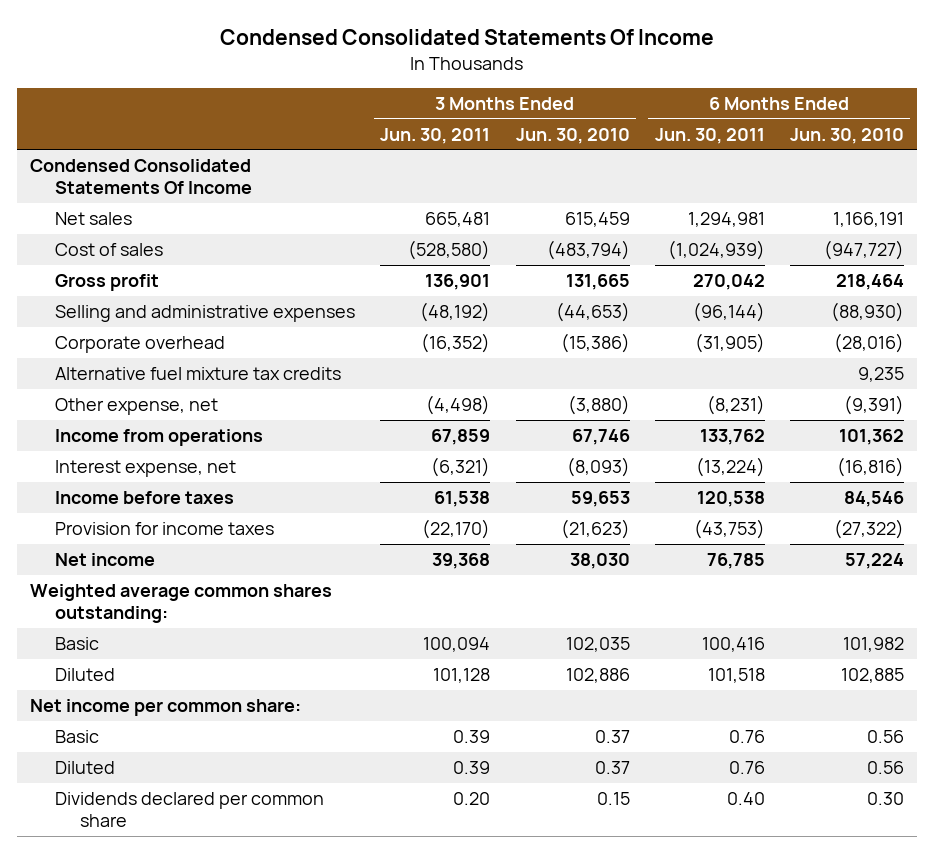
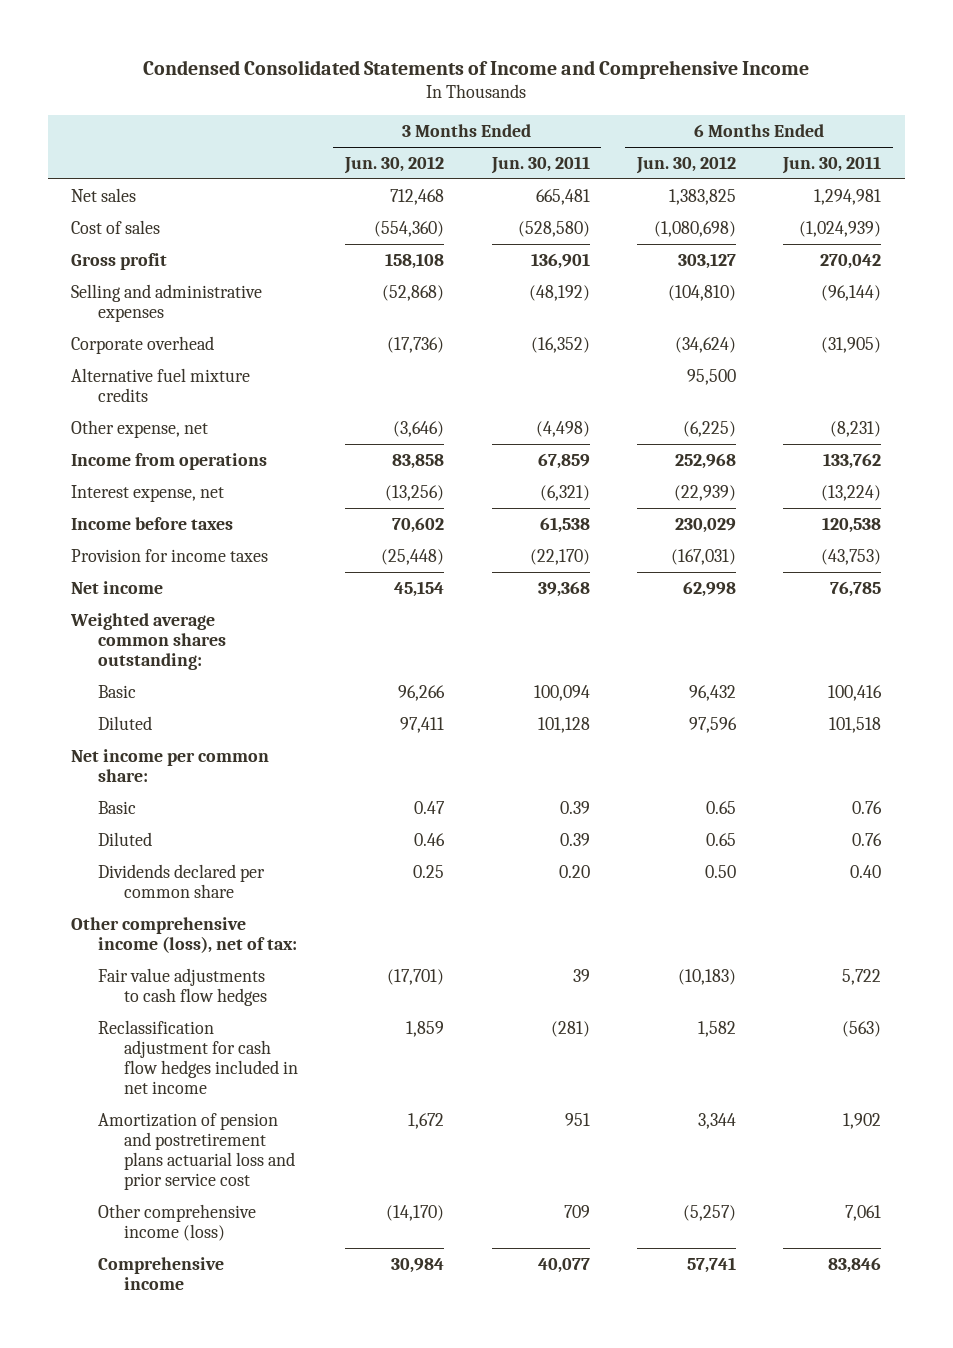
- Condensed Consolidated Statements Of Income
+ Condensed Consolidated Statements of Income and Comprehensive Income
- | 3 Months Ended Jun. 30, 2011 | 3 Months Ended Jun. 30, 2010 | 6 Months Ended Jun. 30, 2011 | 6 Months Ended Jun. 30, 2010
+ | 3 Months Ended Jun. 30, 2012 | 3 Months Ended Jun. 30, 2011 | 6 Months Ended Jun. 30, 2012 | 6 Months Ended Jun. 30, 2011
- Condensed Consolidated Statements Of Income
- Alternative fuel mixture tax credits | | | | 9,235
+ Alternative fuel mixture credits | | | 95,500 |
+ Other comprehensive income (loss), net of tax:
+ Fair value adjustments to cash flow hedges | (17,701) | 39 | (10,183) | 5,722
+ Reclassification adjustment for cash flow hedges included in net income | 1,859 | (281) | 1,582 | (563)
+ Amortization of pension and postretirement plans actuarial loss and prior service cost | 1,672 | 951 | 3,344 | 1,902
+ Other comprehensive income (loss) | (14,170) | 709 | (5,257) | 7,061
+ Comprehensive income | 30,984 | 40,077 | 57,741 | 83,846

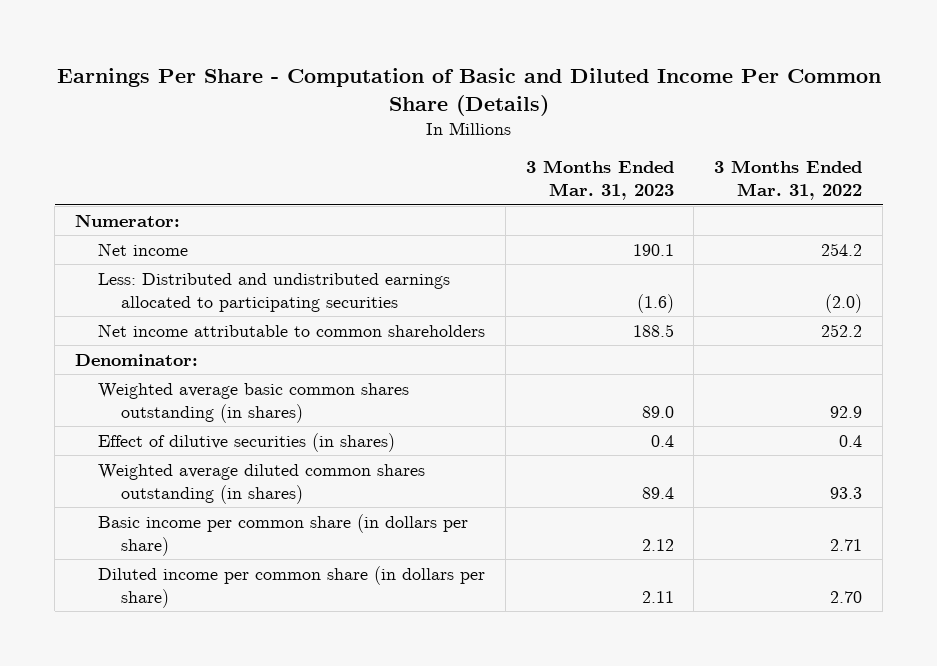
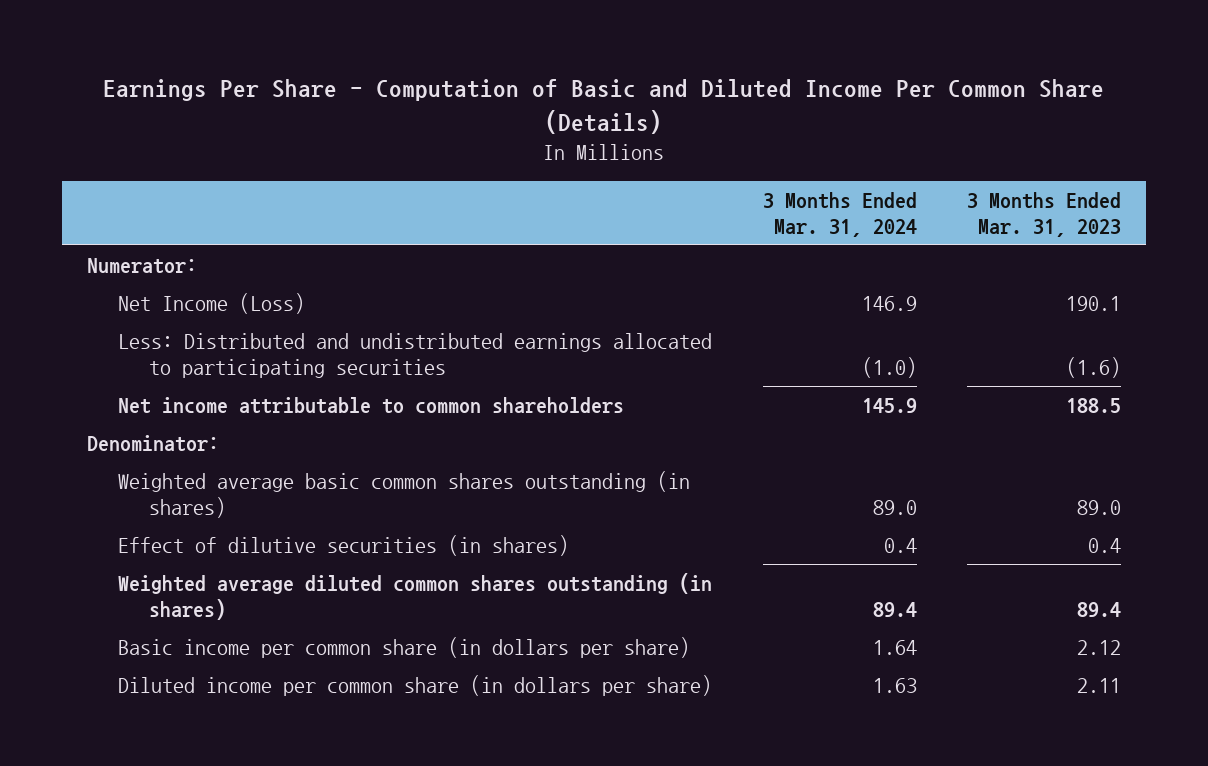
- | 3 Months Ended Mar. 31, 2023 | 3 Months Ended Mar. 31, 2022
+ | 3 Months Ended Mar. 31, 2024 | 3 Months Ended Mar. 31, 2023
- Net income | 190.1 | 254.2
+ Net Income (Loss) | 146.9 | 190.1

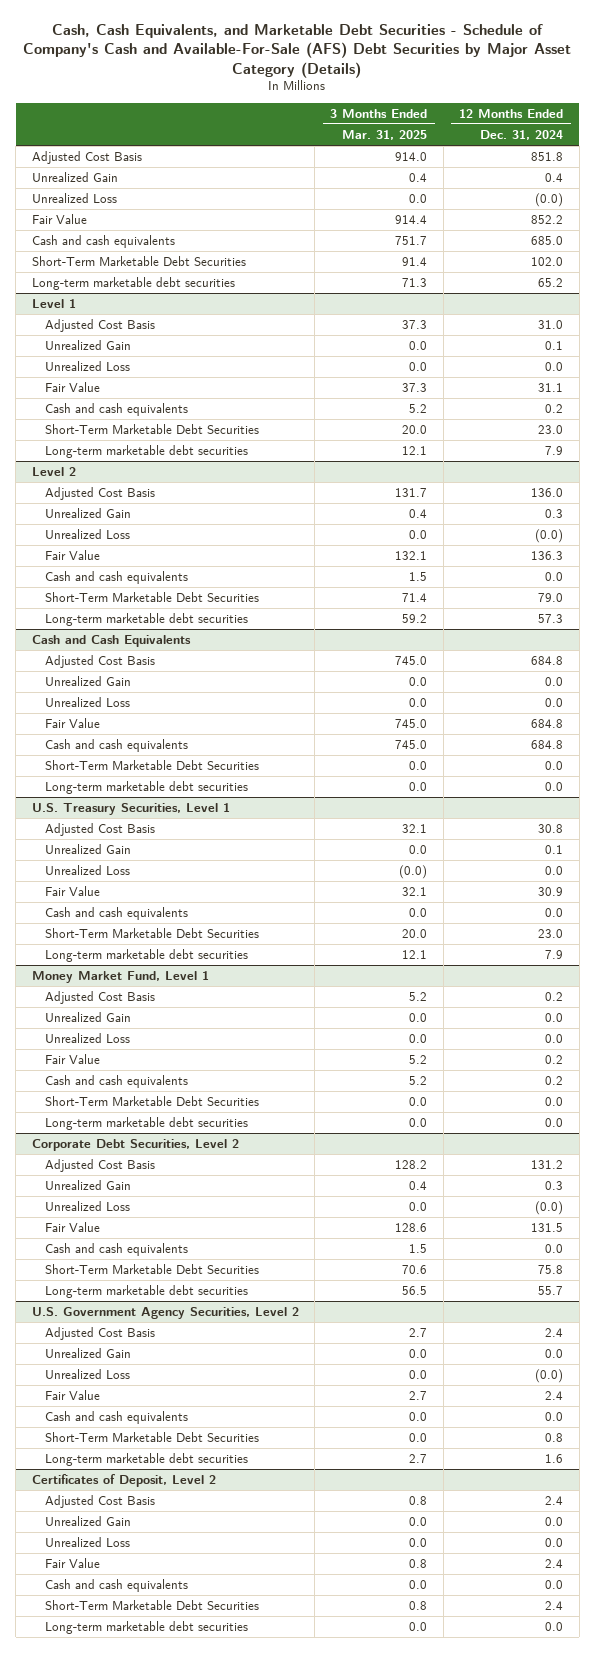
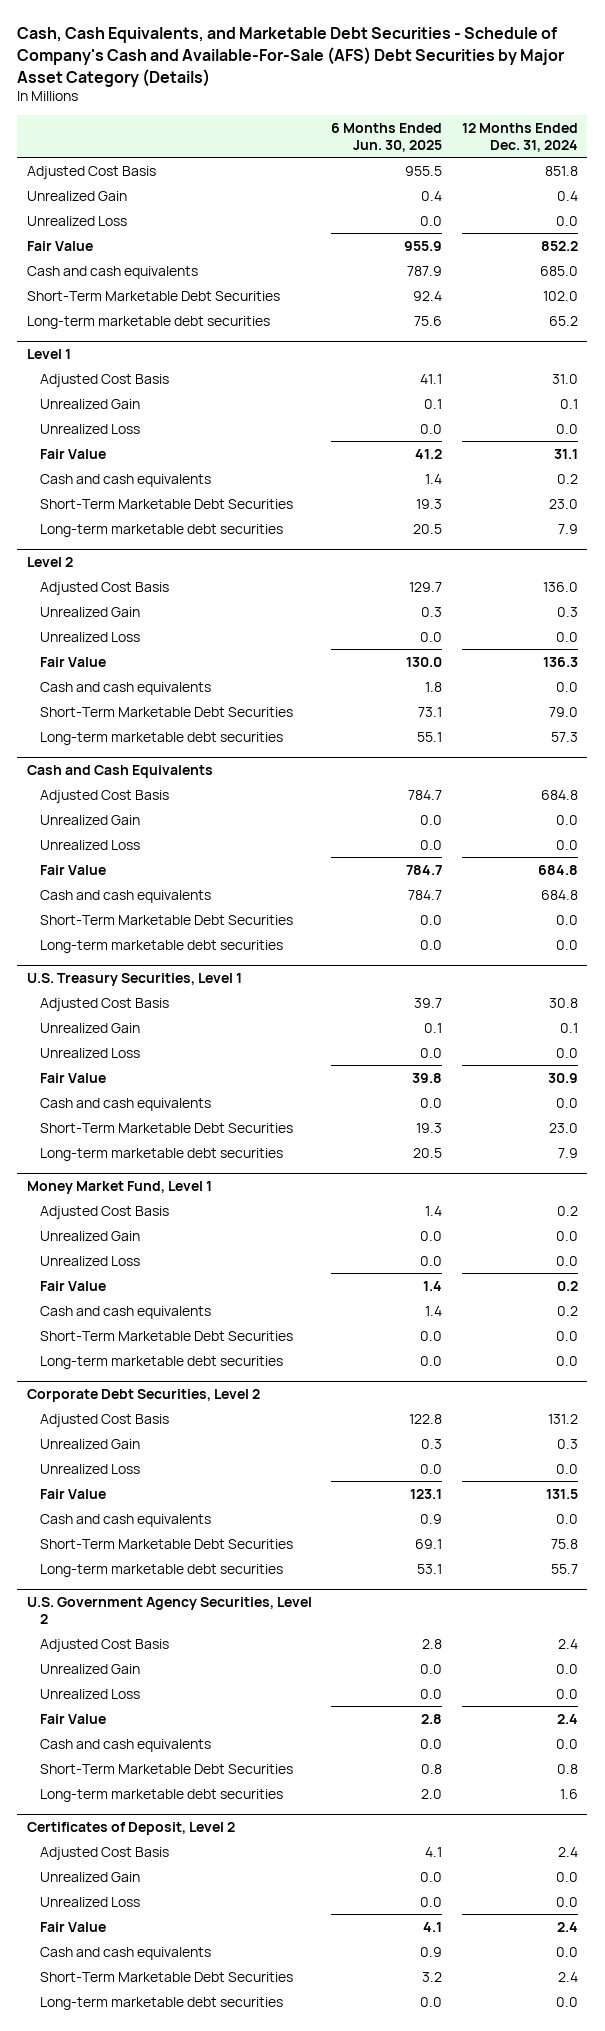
- | 3 Months Ended Mar. 31, 2025 | 12 Months Ended Dec. 31, 2024
+ | 6 Months Ended Jun. 30, 2025 | 12 Months Ended Dec. 31, 2024
- Unrealized Loss | 0.0 | (0.0)
+ Unrealized Loss | 0.0 | 0.0
@ Level 2
- Unrealized Loss | 0.0 | (0.0)
+ Unrealized Loss | 0.0 | 0.0
@ Corporate Debt Securities, Level 2
- Unrealized Loss | 0.0 | (0.0)
+ Unrealized Loss | 0.0 | 0.0
@ U.S. Government Agency Securities, Level 2
- Unrealized Loss | 0.0 | (0.0)
+ Unrealized Loss | 0.0 | 0.0

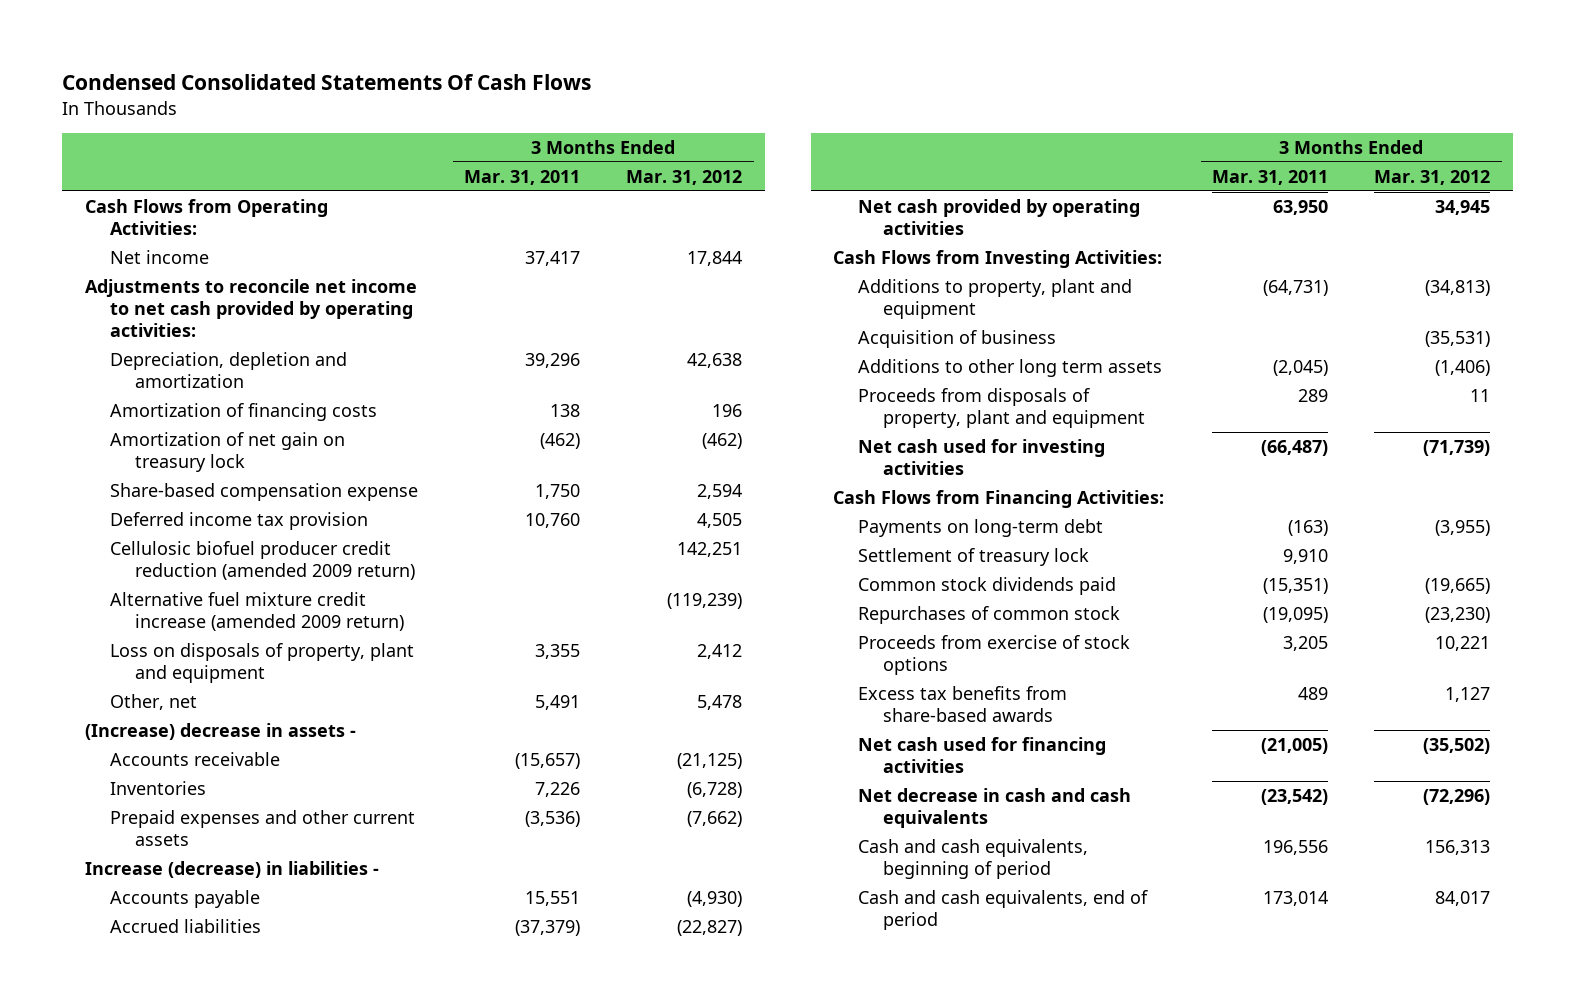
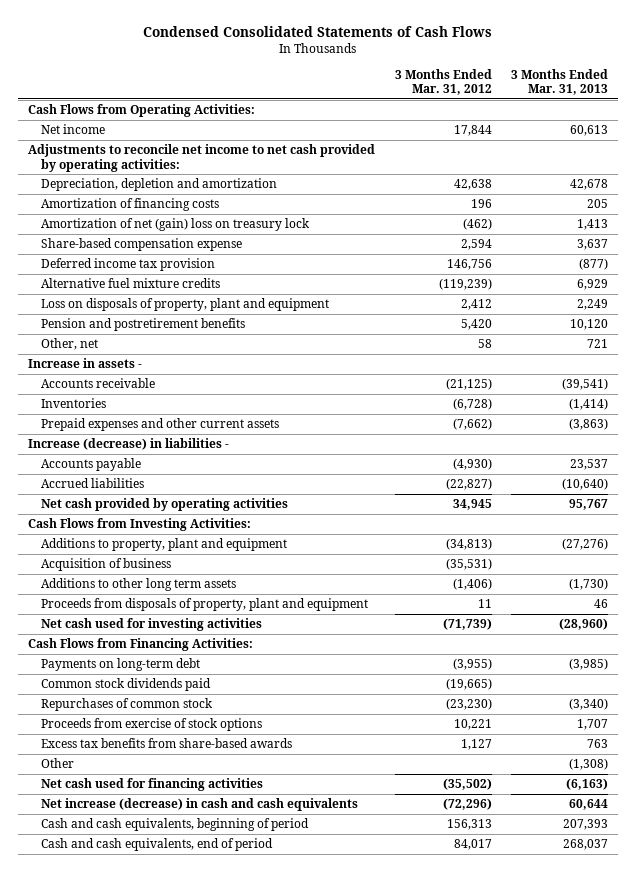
- Condensed Consolidated Statements Of Cash Flows
+ Condensed Consolidated Statements of Cash Flows
- | 3 Months Ended Mar. 31, 2011 | 3 Months Ended Mar. 31, 2012
+ | 3 Months Ended Mar. 31, 2012 | 3 Months Ended Mar. 31, 2013
- Amortization of net gain on treasury lock | (462) | (462)
+ Amortization of net (gain) loss on treasury lock | (462) | 1,413
- Deferred income tax provision | 10,760 | 4,505
- Cellulosic biofuel producer credit reduction (amended 2009 return) | | 142,251
- Alternative fuel mixture credit increase (amended 2009 return) | | (119,239)
+ Deferred income tax provision | 146,756 | (877)
+ Alternative fuel mixture credits | (119,239) | 6,929
- Other, net | 5,491 | 5,478
- (Increase) decrease in assets -
+ Pension and postretirement benefits | 5,420 | 10,120
+ Other, net | 58 | 721
+ Increase in assets -
- Settlement of treasury lock | 9,910 |
+ Other | | (1,308)
- Net decrease in cash and cash equivalents | (23,542) | (72,296)
+ Net increase (decrease) in cash and cash equivalents | (72,296) | 60,644

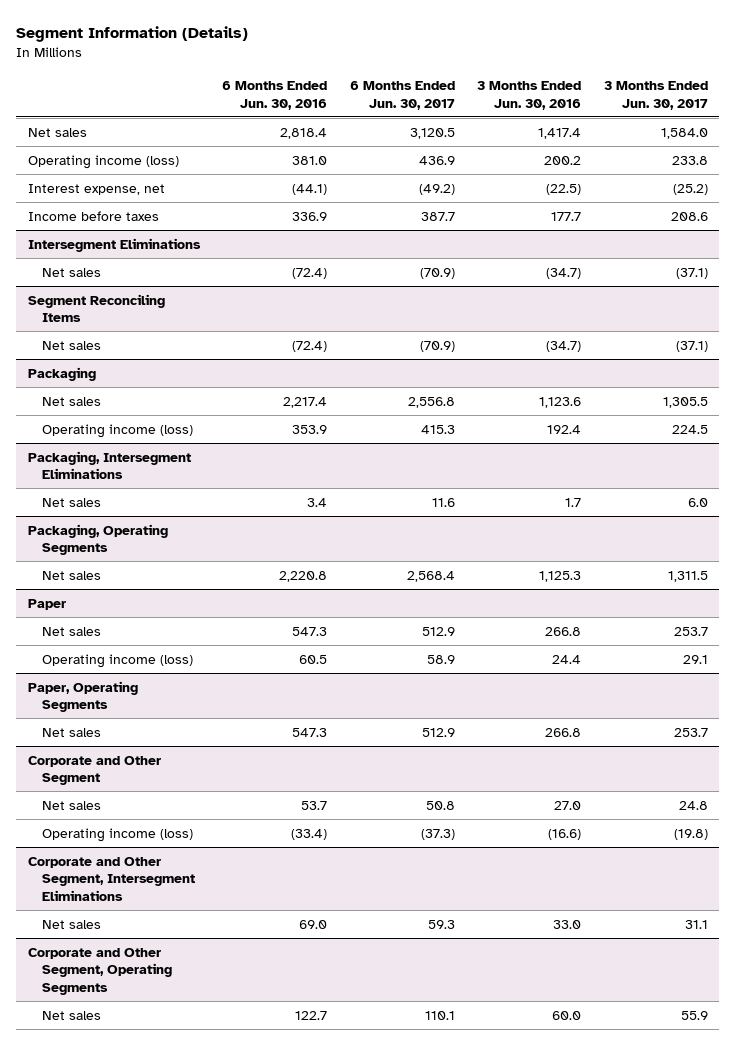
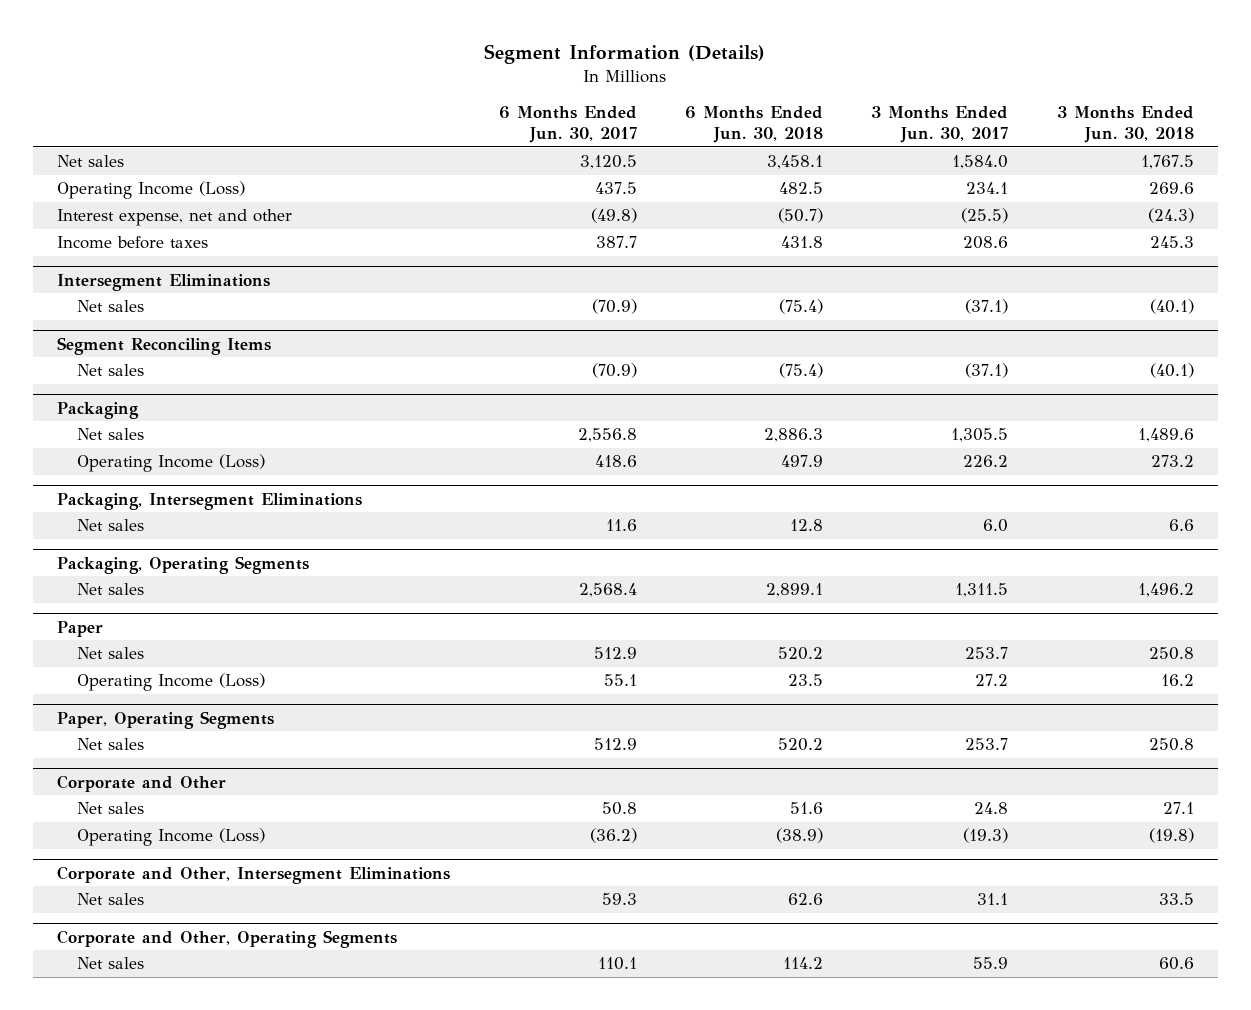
- | 6 Months Ended Jun. 30, 2016 | 6 Months Ended Jun. 30, 2017 | 3 Months Ended Jun. 30, 2016 | 3 Months Ended Jun. 30, 2017
+ | 6 Months Ended Jun. 30, 2017 | 6 Months Ended Jun. 30, 2018 | 3 Months Ended Jun. 30, 2017 | 3 Months Ended Jun. 30, 2018
- Operating income (loss) | 381.0 | 436.9 | 200.2 | 233.8
- Interest expense, net | (44.1) | (49.2) | (22.5) | (25.2)
+ Operating Income (Loss) | 437.5 | 482.5 | 234.1 | 269.6
+ Interest expense, net and other | (49.8) | (50.7) | (25.5) | (24.3)
@ Packaging
- Operating income (loss) | 353.9 | 415.3 | 192.4 | 224.5
+ Operating Income (Loss) | 418.6 | 497.9 | 226.2 | 273.2
@ Paper
- Operating income (loss) | 60.5 | 58.9 | 24.4 | 29.1
+ Operating Income (Loss) | 55.1 | 23.5 | 27.2 | 16.2
- Corporate and Other Segment
+ Corporate and Other
- Operating income (loss) | (33.4) | (37.3) | (16.6) | (19.8)
- Corporate and Other Segment, Intersegment Eliminations
+ Operating Income (Loss) | (36.2) | (38.9) | (19.3) | (19.8)
+ Corporate and Other, Intersegment Eliminations
- Corporate and Other Segment, Operating Segments
+ Corporate and Other, Operating Segments

